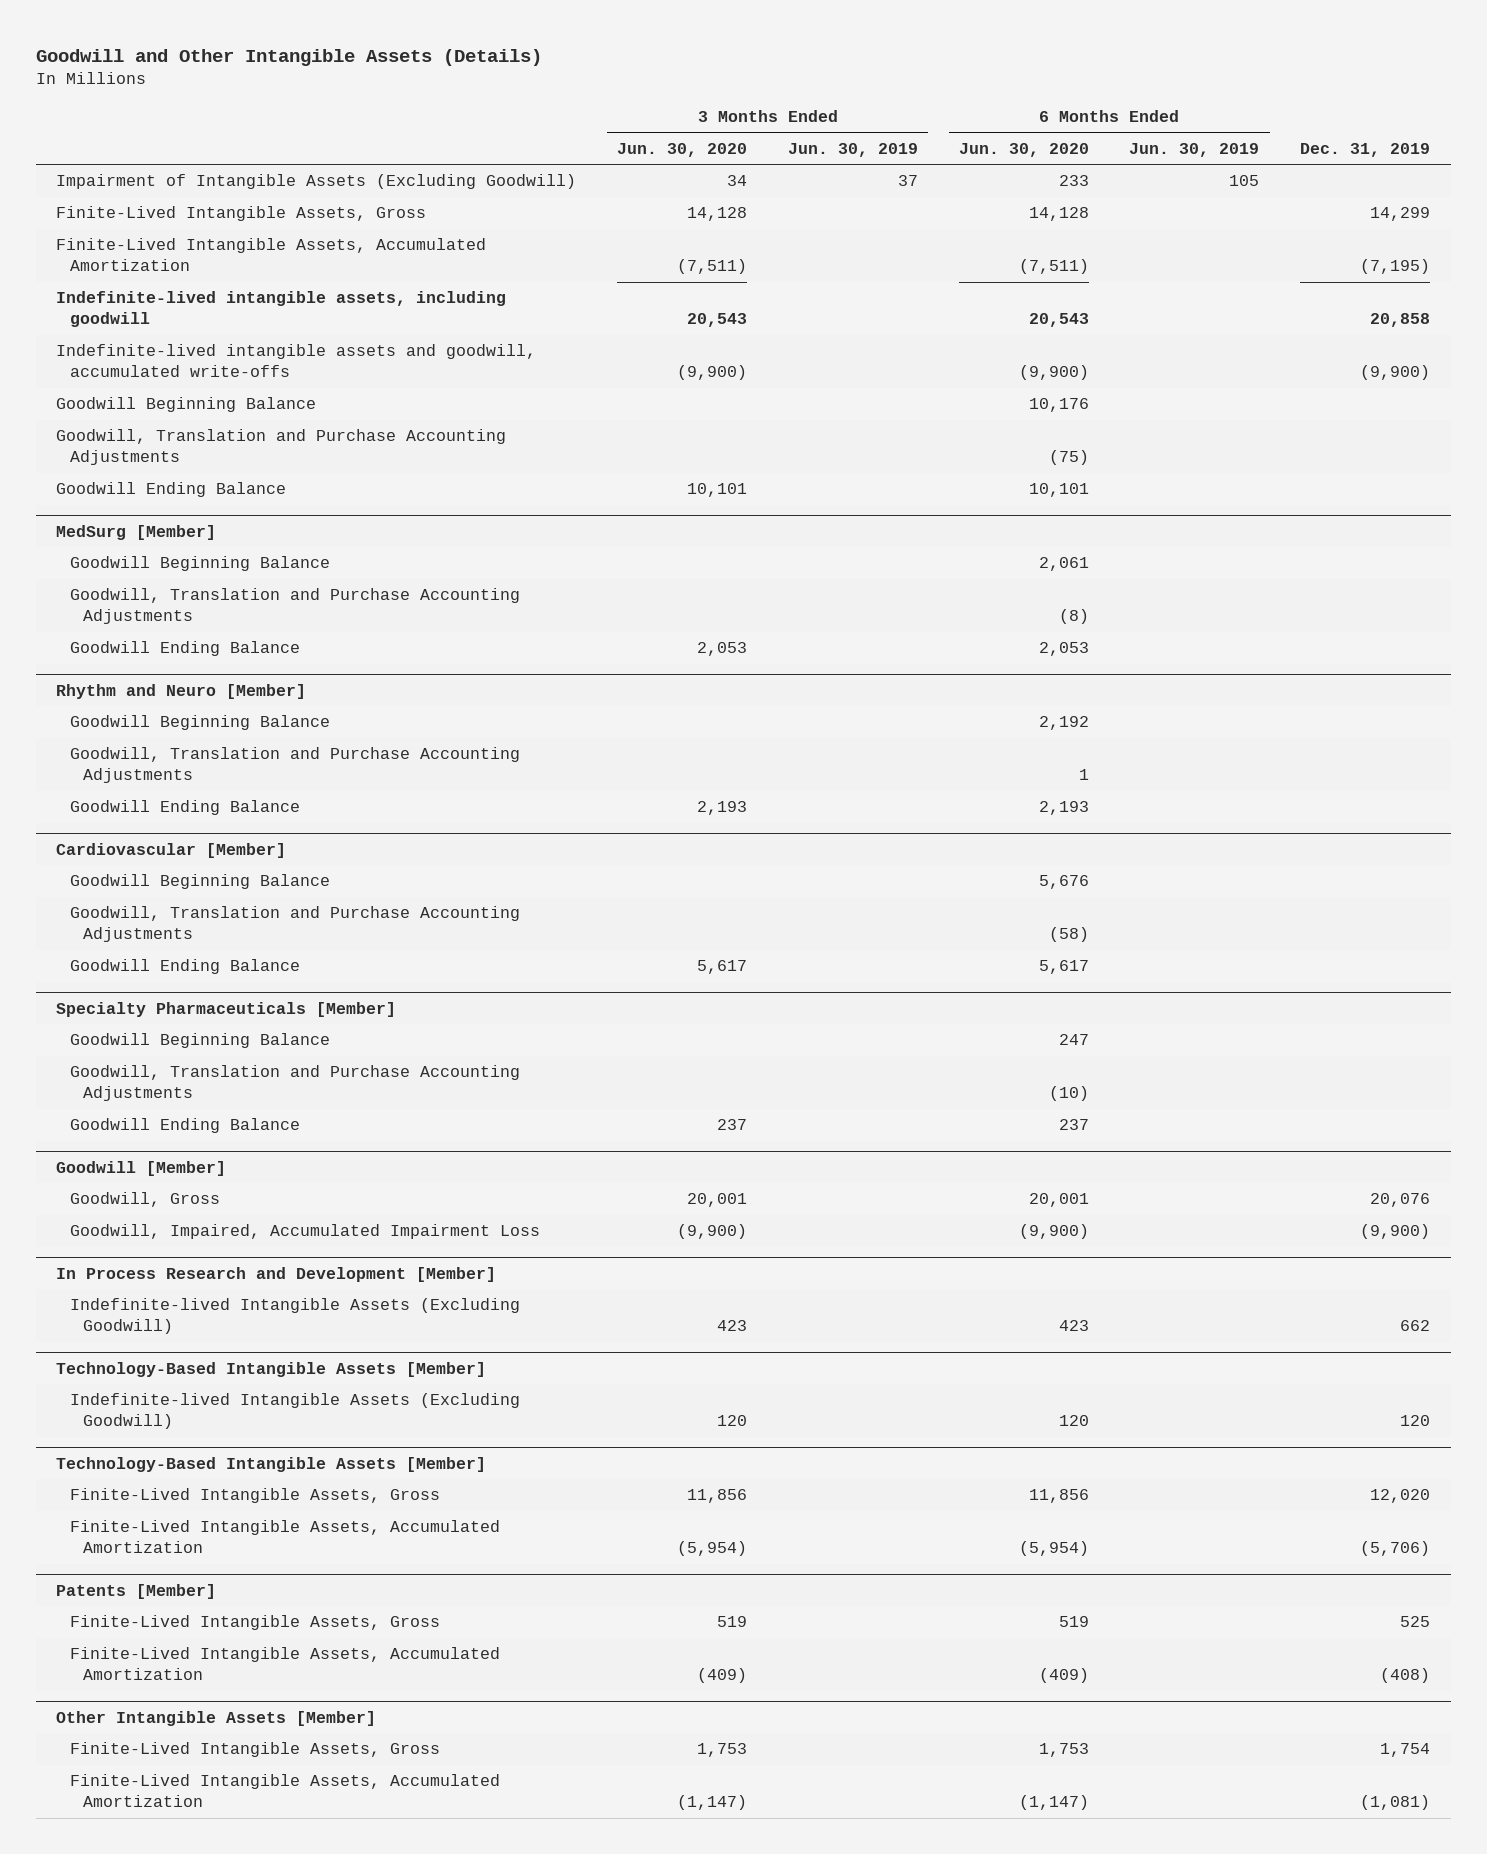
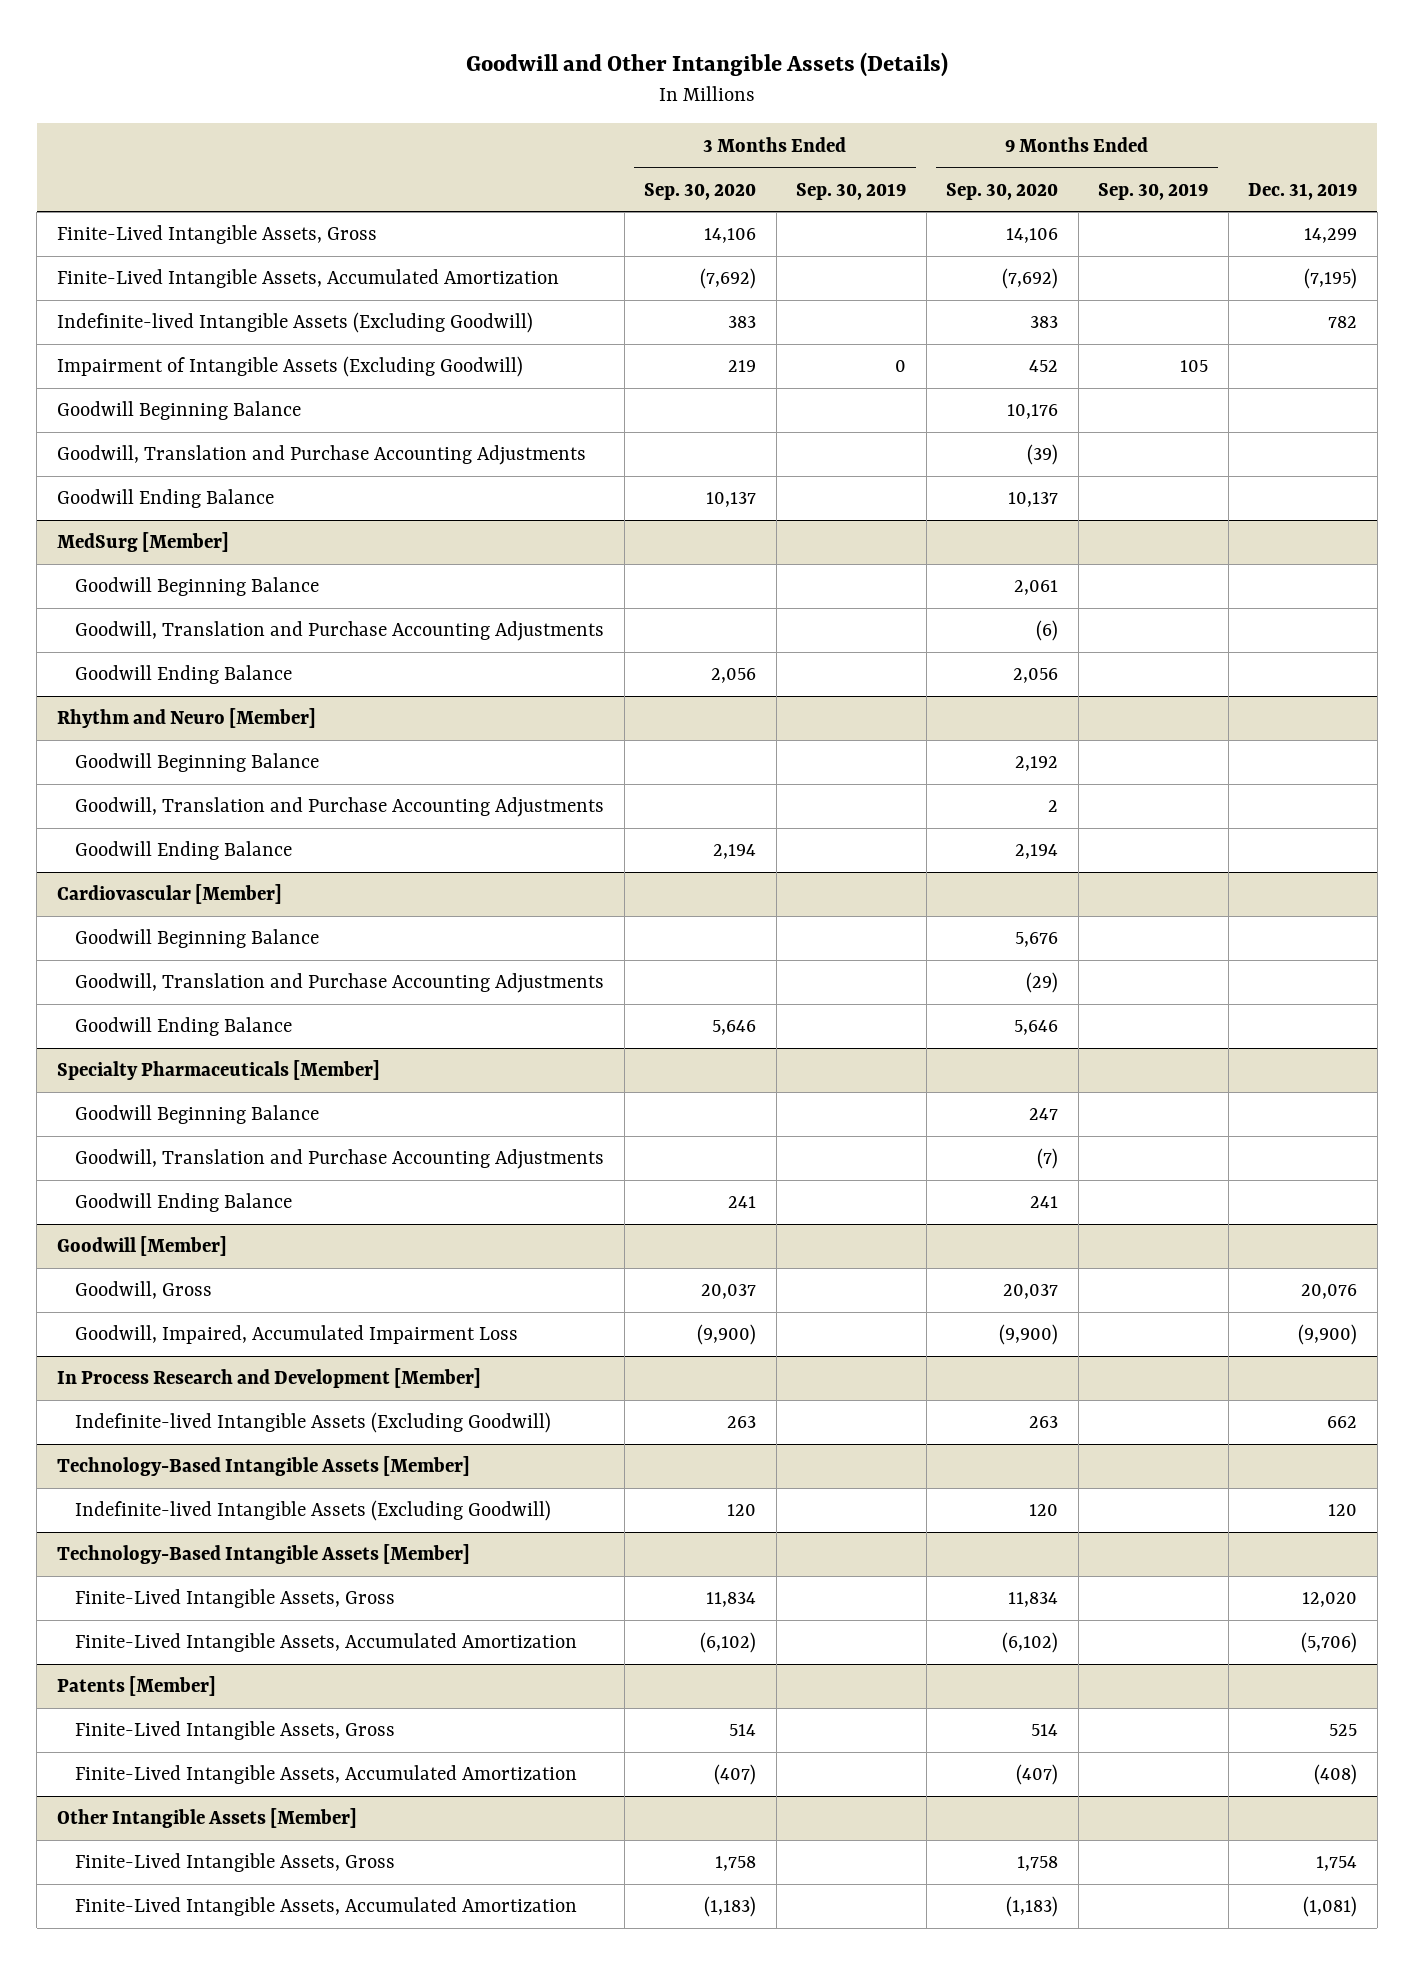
- | 3 Months Ended Jun. 30, 2020 | 3 Months Ended Jun. 30, 2019 | 6 Months Ended Jun. 30, 2020 | 6 Months Ended Jun. 30, 2019 | Dec. 31, 2019
+ | 3 Months Ended Sep. 30, 2020 | 3 Months Ended Sep. 30, 2019 | 9 Months Ended Sep. 30, 2020 | 9 Months Ended Sep. 30, 2019 | Dec. 31, 2019
- Indefinite-lived intangible assets, including goodwill | 20,543 | | 20,543 | | 20,858
- Indefinite-lived intangible assets and goodwill, accumulated write-offs | (9,900) | | (9,900) | | (9,900)
+ Indefinite-lived Intangible Assets (Excluding Goodwill) | 383 | | 383 | | 782
moved down: Impairment of Intangible Assets (Excluding Goodwill) | 219 | 0 | 452 | 105 |

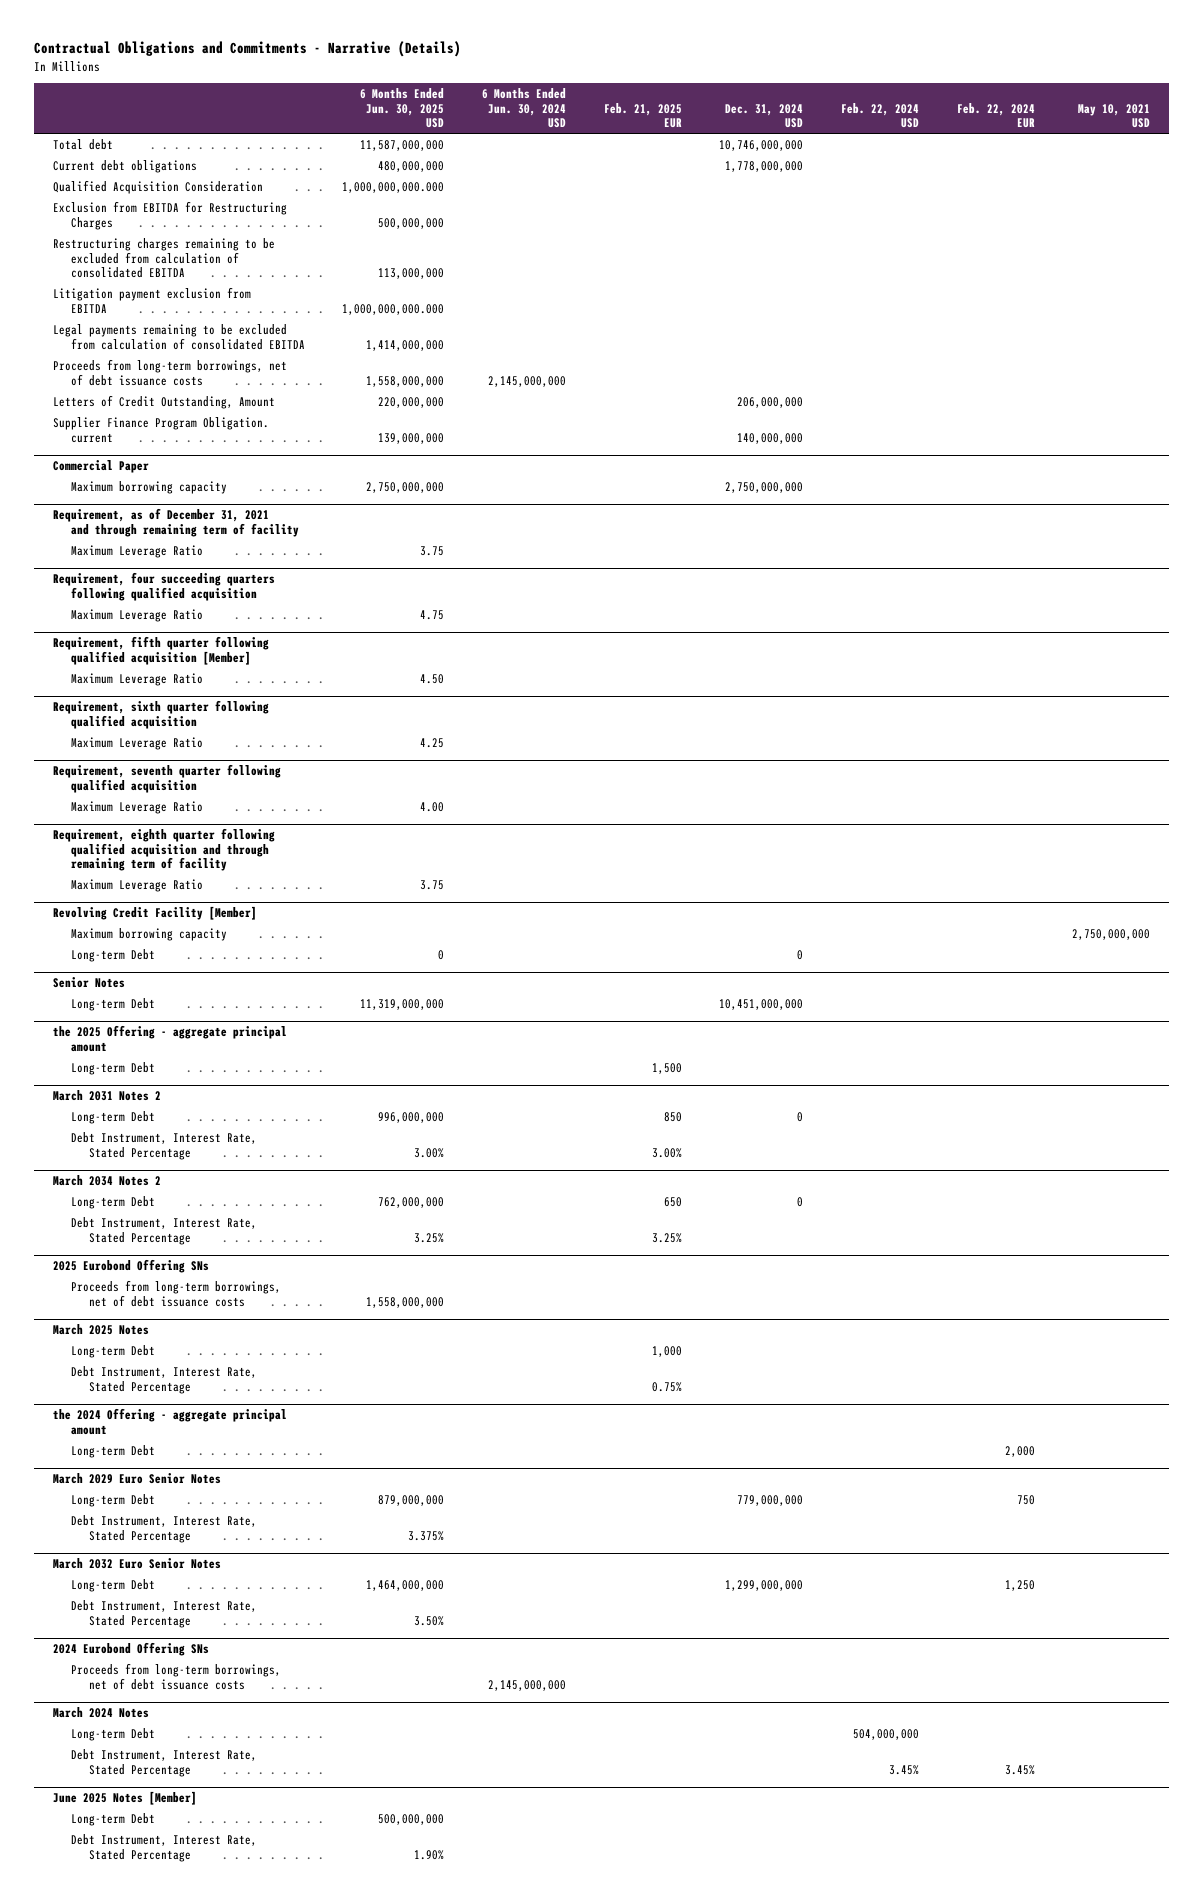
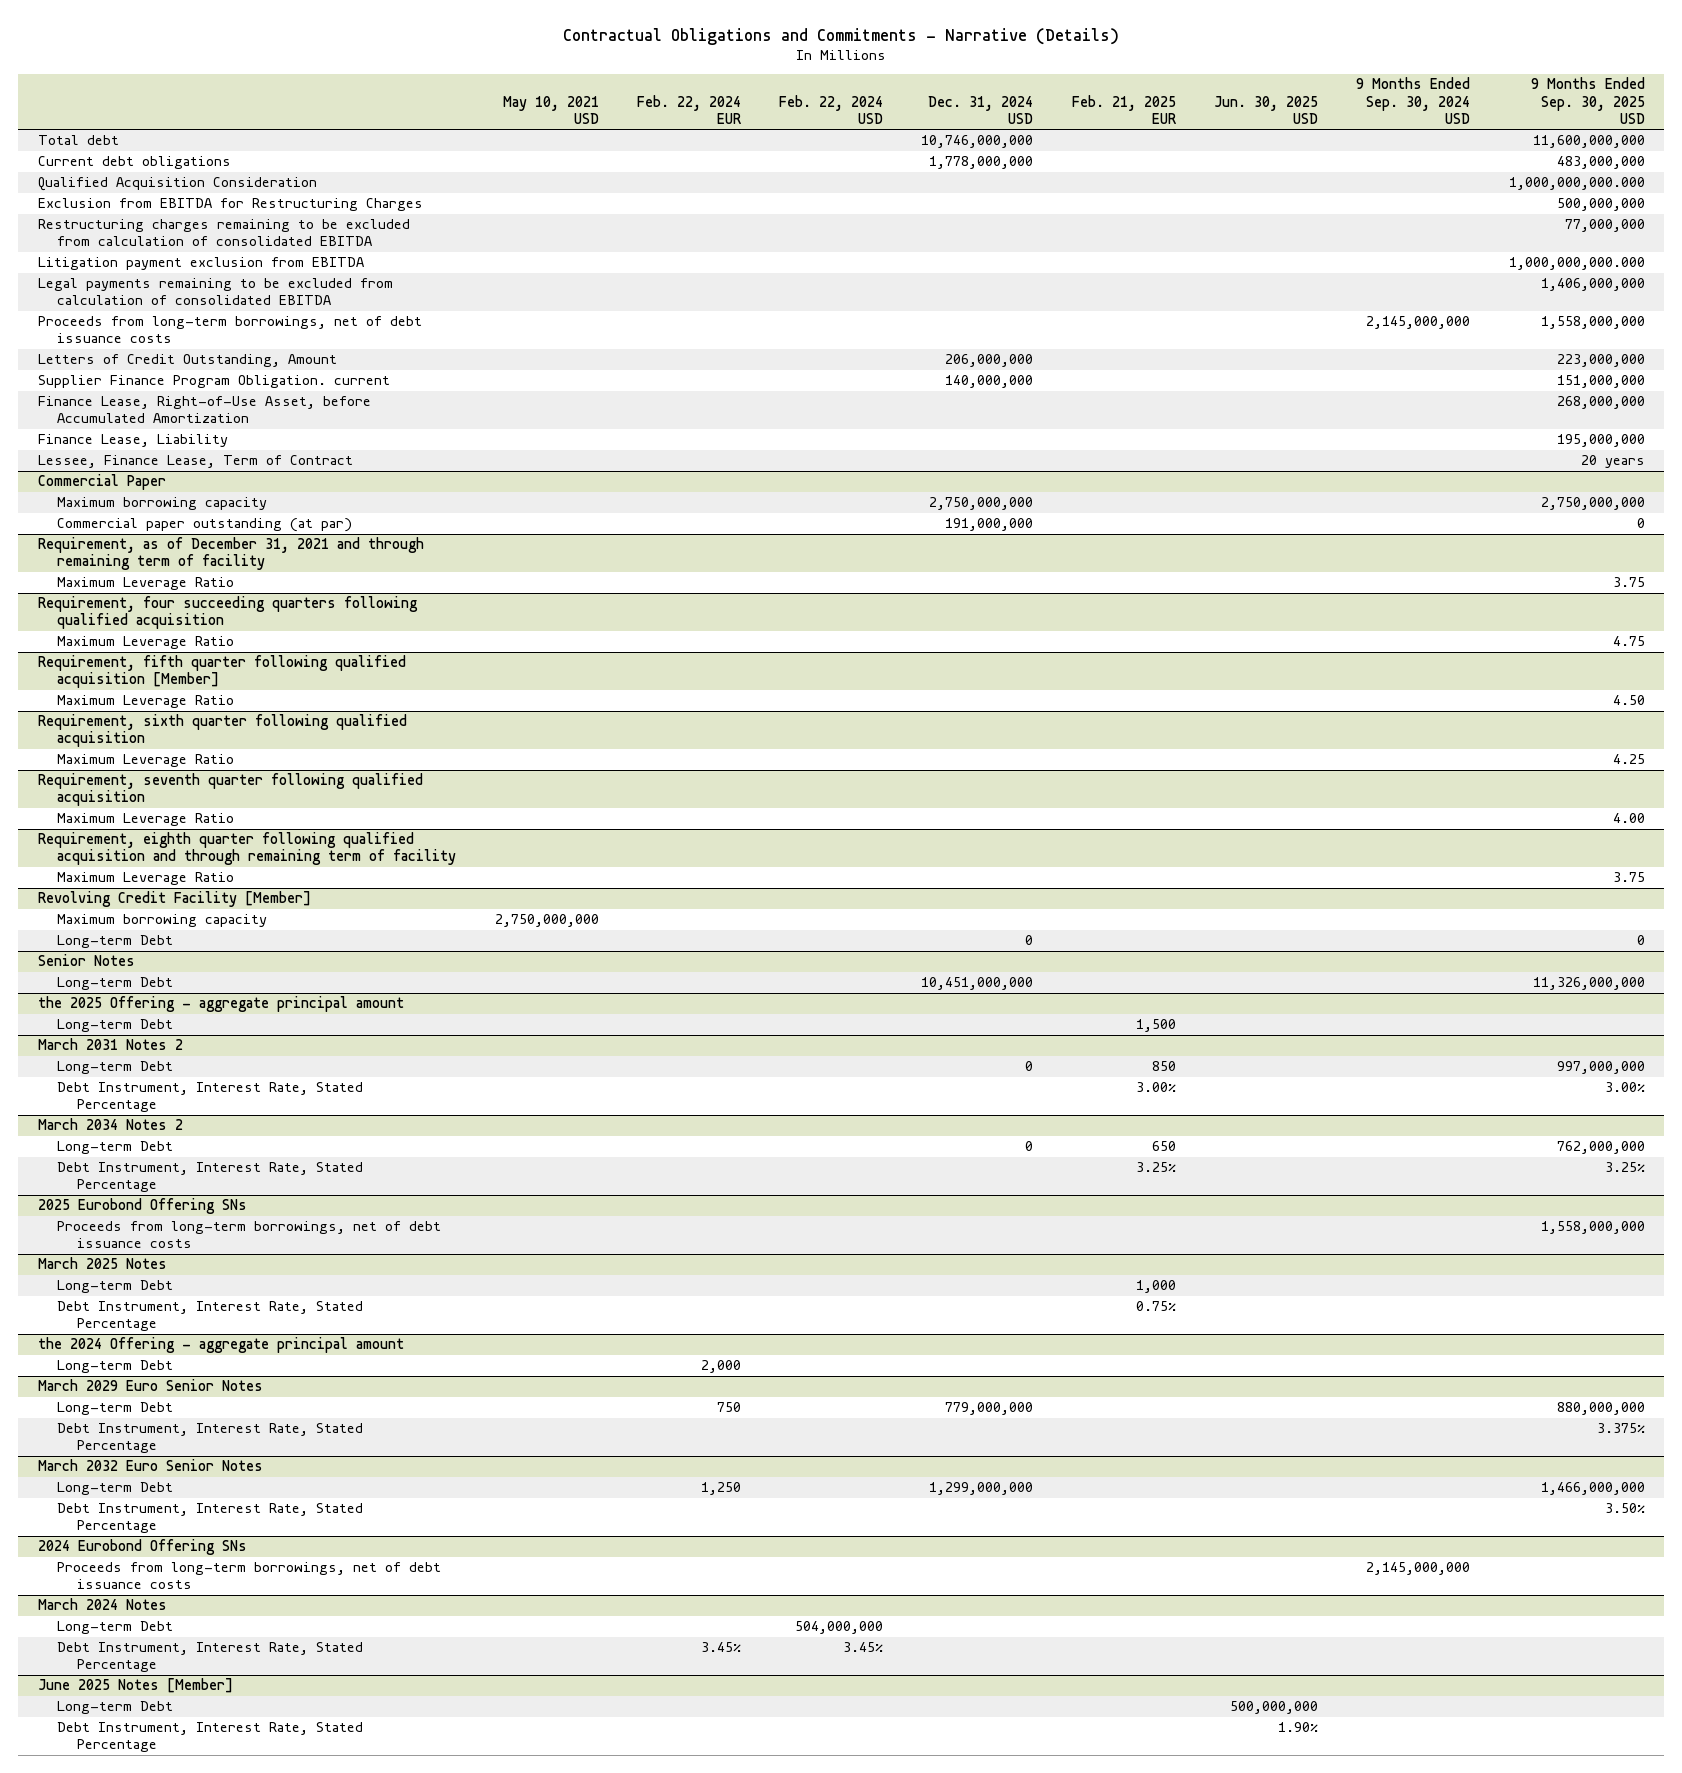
- | 6 Months Ended Jun. 30, 2025 USD | 6 Months Ended Jun. 30, 2024 USD | Feb. 21, 2025 EUR | Dec. 31, 2024 USD | Feb. 22, 2024 USD | Feb. 22, 2024 EUR | May 10, 2021 USD
+ | May 10, 2021 USD | Feb. 22, 2024 EUR | Feb. 22, 2024 USD | Dec. 31, 2024 USD | Feb. 21, 2025 EUR | Jun. 30, 2025 USD | 9 Months Ended Sep. 30, 2024 USD | 9 Months Ended Sep. 30, 2025 USD
+ Finance Lease, Right-of-Use Asset, before Accumulated Amortization | | | | | | | | 268,000,000
+ Finance Lease, Liability | | | | | | | | 195,000,000
+ Lessee, Finance Lease, Term of Contract | | | | | | | | 20 years
@ Commercial Paper
+ Commercial paper outstanding (at par) | | | | 191,000,000 | | | | 0

